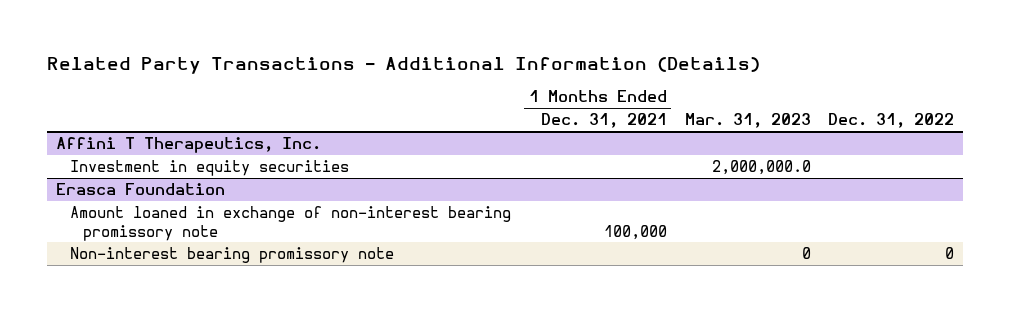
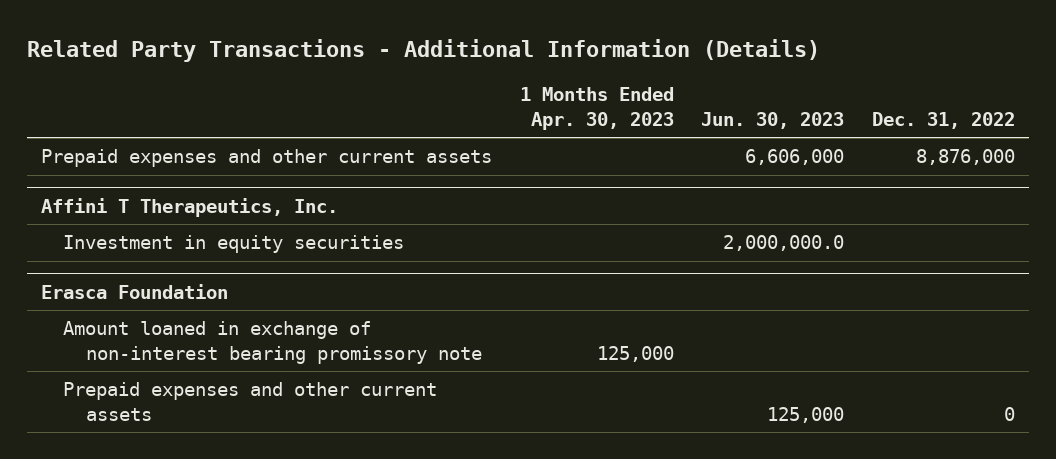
- | 1 Months Ended Dec. 31, 2021 | Mar. 31, 2023 | Dec. 31, 2022
+ | 1 Months Ended Apr. 30, 2023 | Jun. 30, 2023 | Dec. 31, 2022
+ Prepaid expenses and other current assets | | 6,606,000 | 8,876,000
@ Erasca Foundation
- Non-interest bearing promissory note | | 0 | 0
+ Prepaid expenses and other current assets | | 125,000 | 0

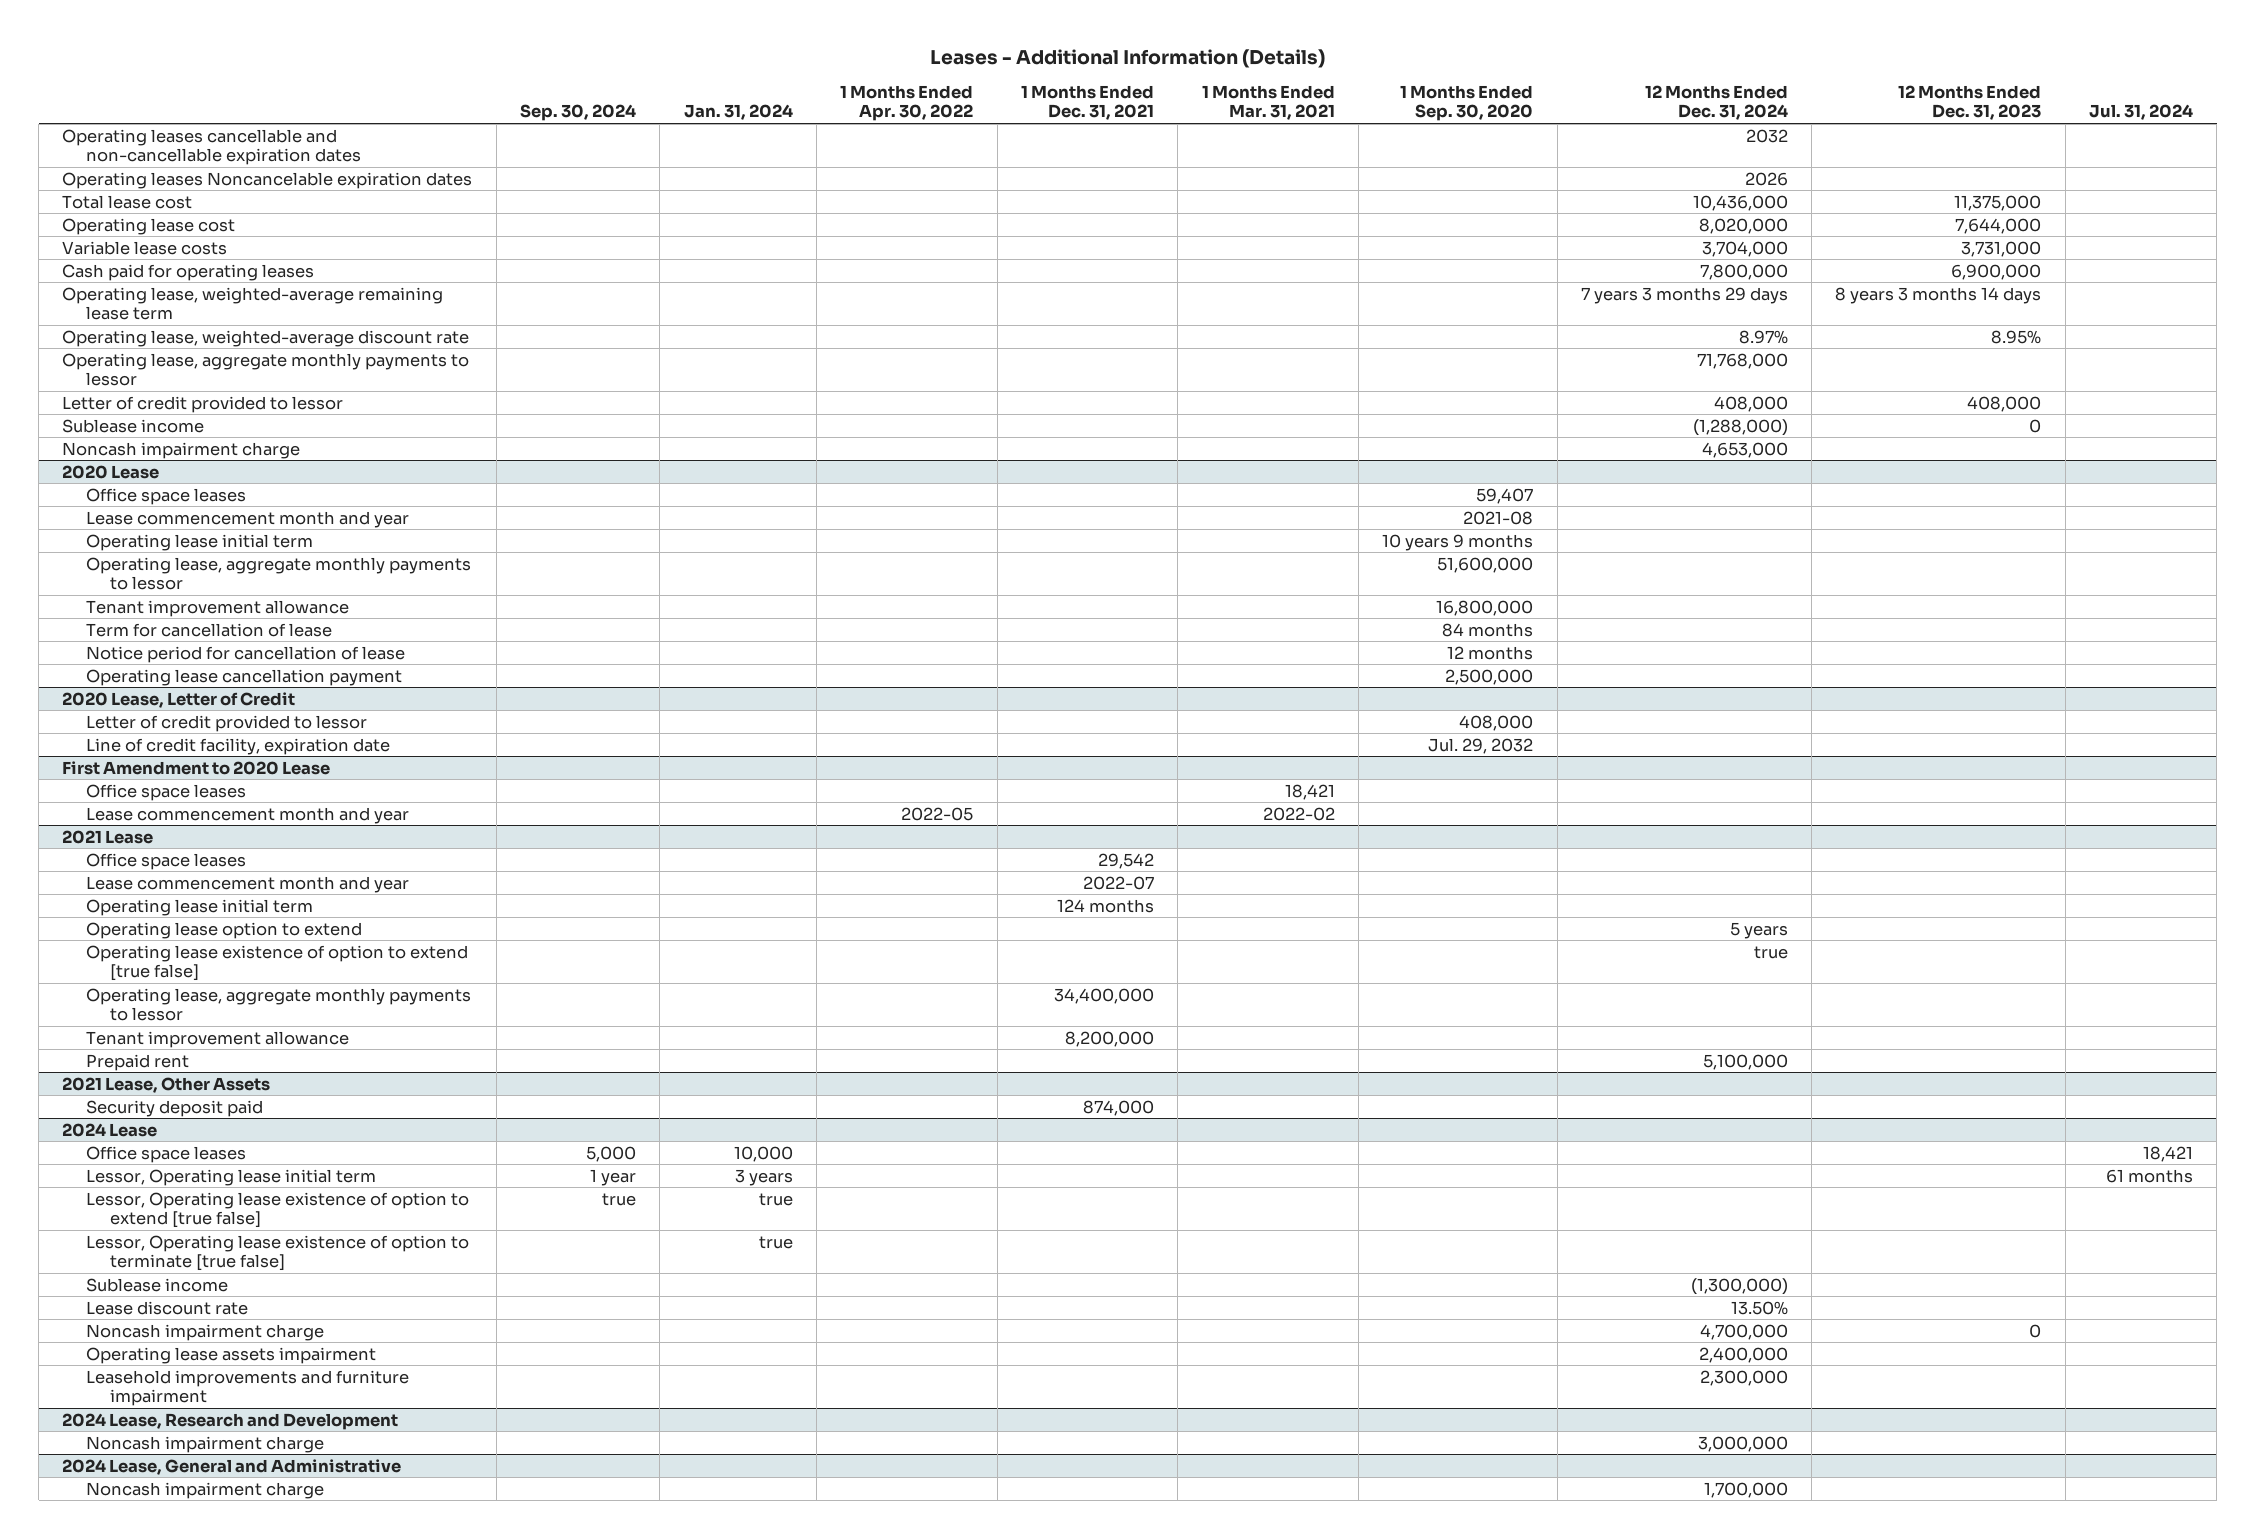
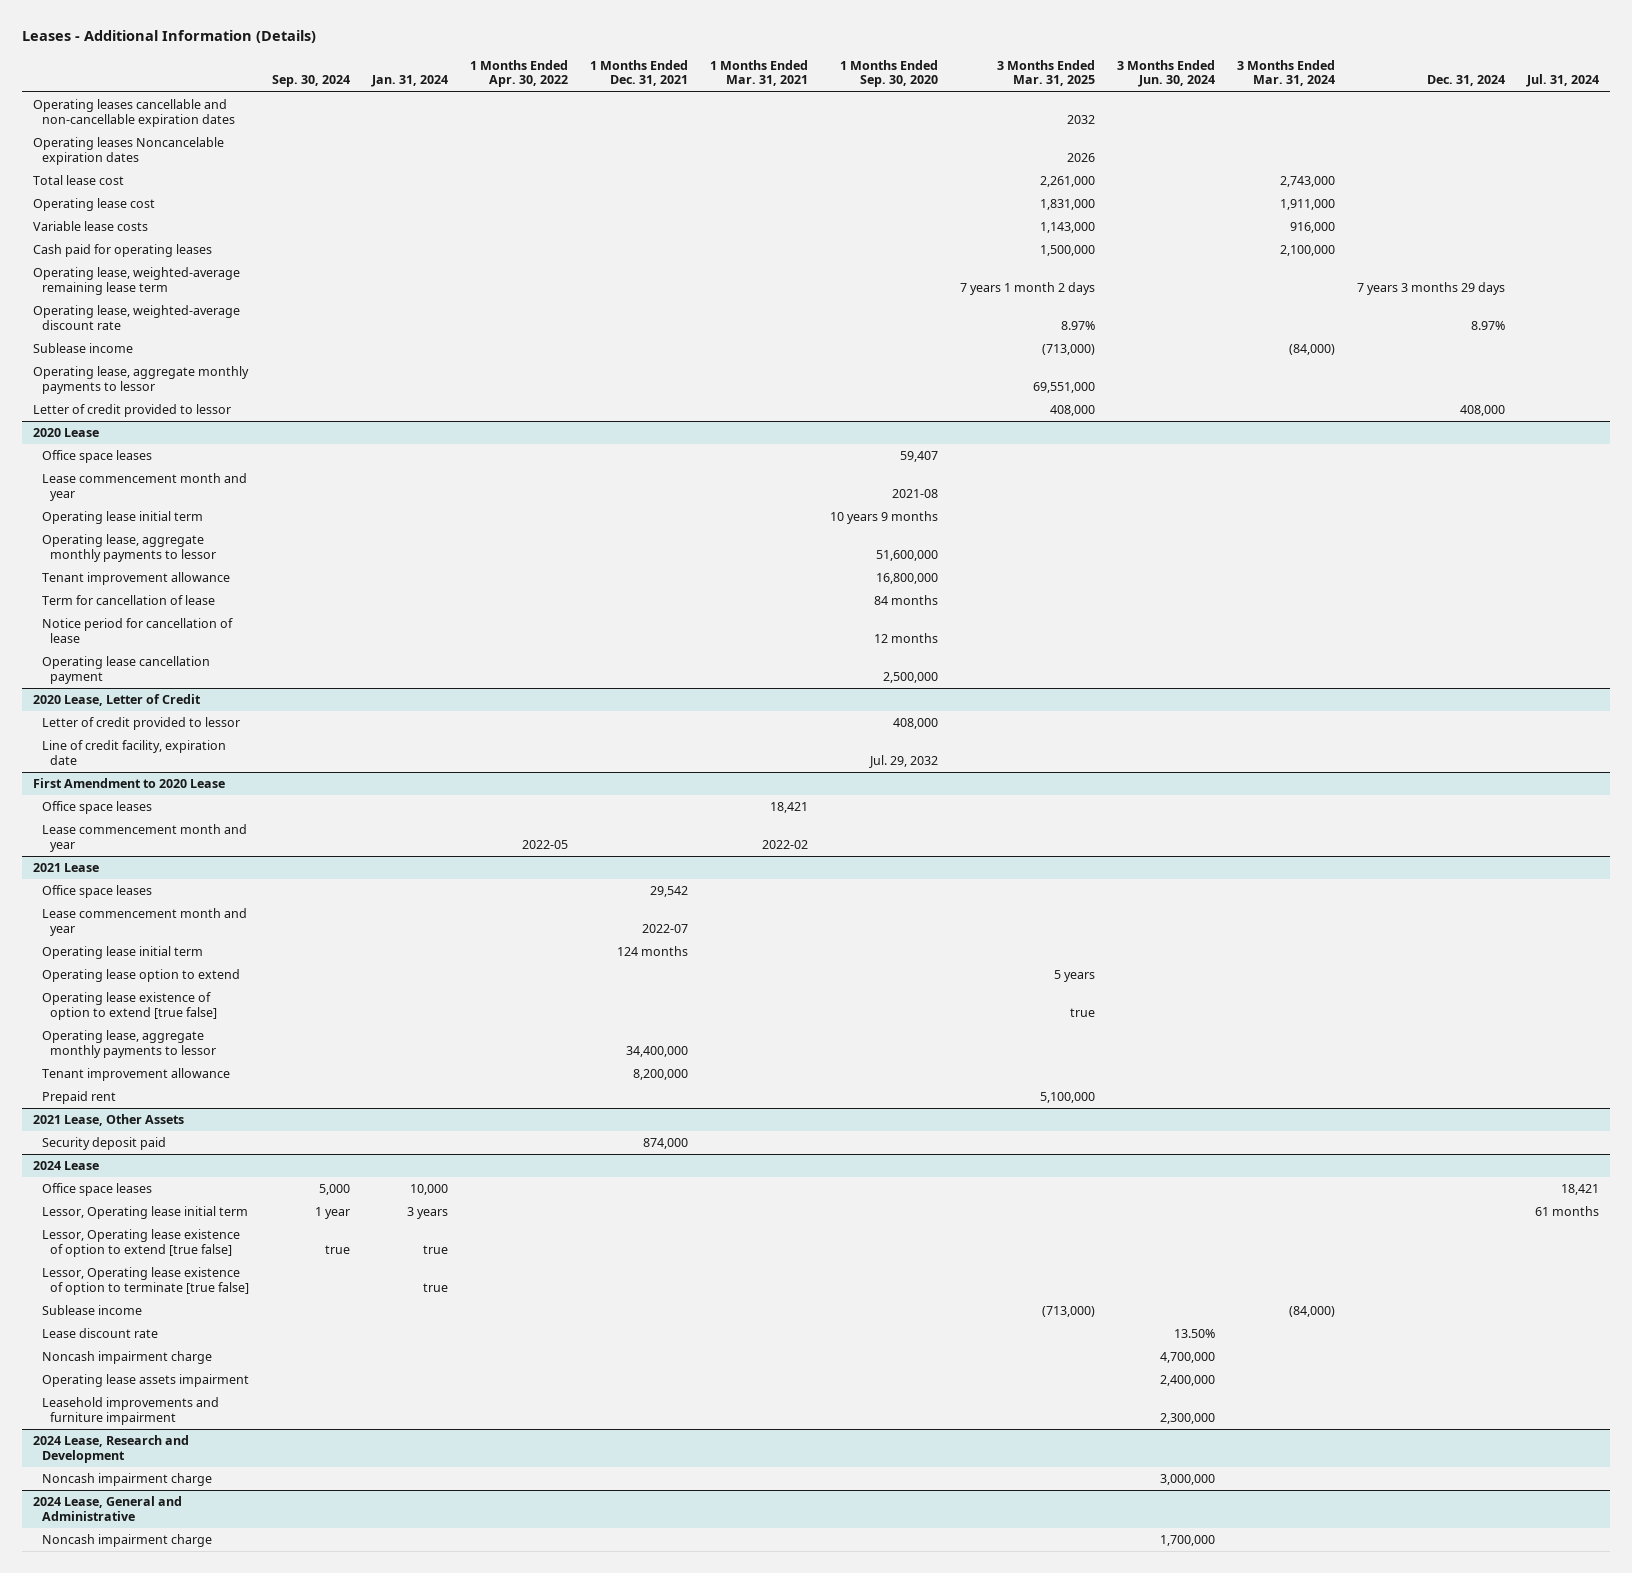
- | Sep. 30, 2024 | Jan. 31, 2024 | 1 Months Ended Apr. 30, 2022 | 1 Months Ended Dec. 31, 2021 | 1 Months Ended Mar. 31, 2021 | 1 Months Ended Sep. 30, 2020 | 12 Months Ended Dec. 31, 2024 | 12 Months Ended Dec. 31, 2023 | Jul. 31, 2024
+ | Sep. 30, 2024 | Jan. 31, 2024 | 1 Months Ended Apr. 30, 2022 | 1 Months Ended Dec. 31, 2021 | 1 Months Ended Mar. 31, 2021 | 1 Months Ended Sep. 30, 2020 | 3 Months Ended Mar. 31, 2025 | 3 Months Ended Jun. 30, 2024 | 3 Months Ended Mar. 31, 2024 | Dec. 31, 2024 | Jul. 31, 2024
moved up: Sublease income | | | | | | | (713,000) | | (84,000) | |
- Noncash impairment charge | | | | | | | 4,653,000 | |

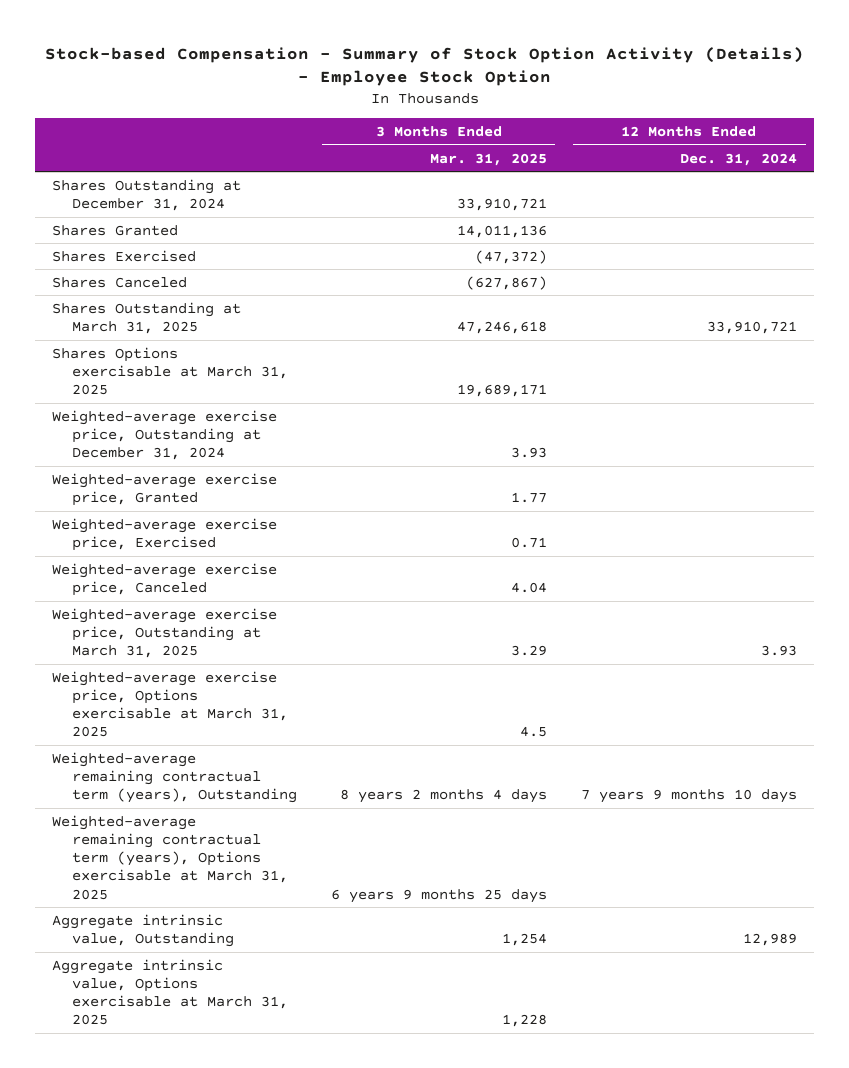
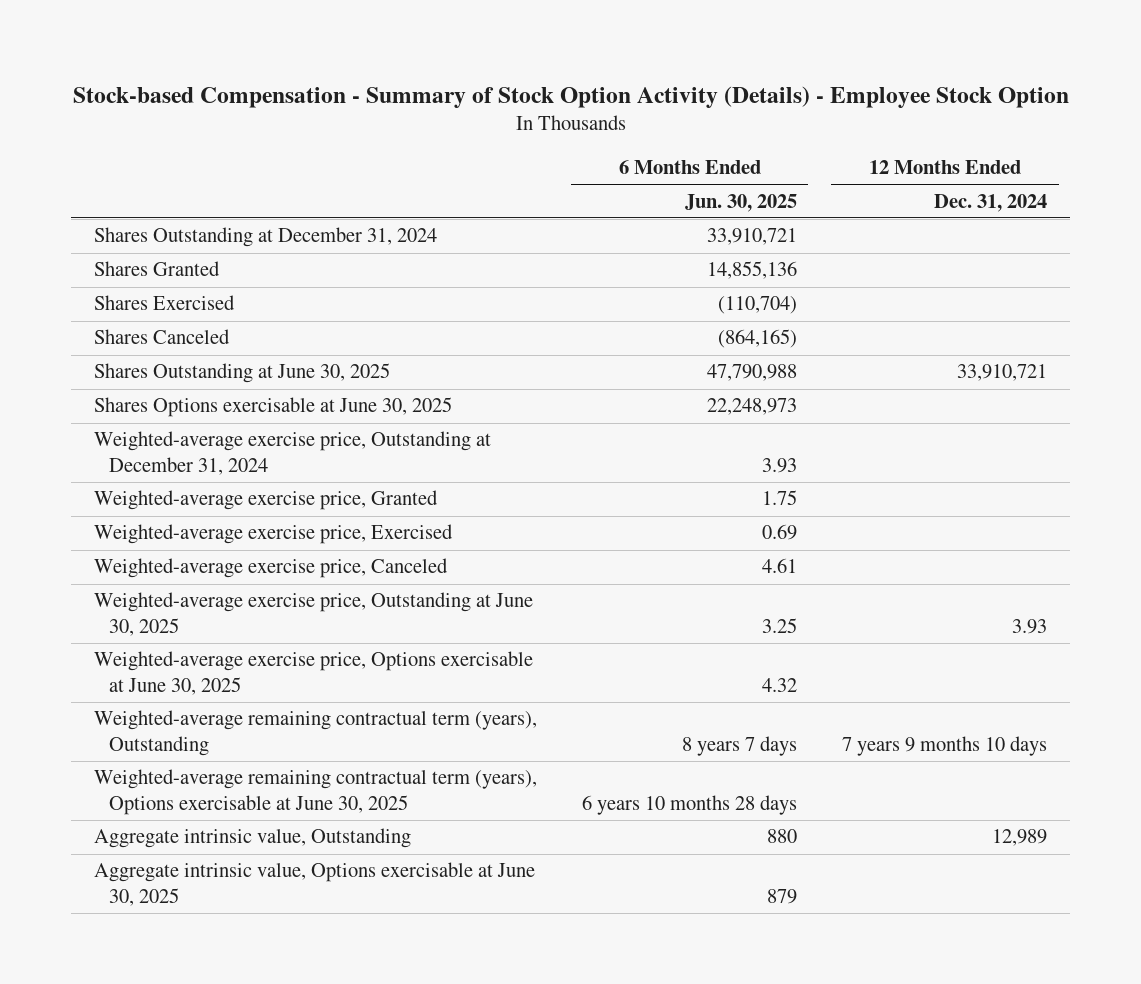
- | 3 Months Ended Mar. 31, 2025 | 12 Months Ended Dec. 31, 2024
+ | 6 Months Ended Jun. 30, 2025 | 12 Months Ended Dec. 31, 2024
- Shares Outstanding at March 31, 2025 | 47,246,618 | 33,910,721
- Shares Options exercisable at March 31, 2025 | 19,689,171 |
+ Shares Outstanding at June 30, 2025 | 47,790,988 | 33,910,721
+ Shares Options exercisable at June 30, 2025 | 22,248,973 |
- Weighted-average exercise price, Outstanding at March 31, 2025 | 3.29 | 3.93
- Weighted-average exercise price, Options exercisable at March 31, 2025 | 4.5 |
+ Weighted-average exercise price, Outstanding at June 30, 2025 | 3.25 | 3.93
+ Weighted-average exercise price, Options exercisable at June 30, 2025 | 4.32 |
- Weighted-average remaining contractual term (years), Options exercisable at March 31, 2025 | 6 years 9 months 25 days |
+ Weighted-average remaining contractual term (years), Options exercisable at June 30, 2025 | 6 years 10 months 28 days |
- Aggregate intrinsic value, Options exercisable at March 31, 2025 | 1,228 |
+ Aggregate intrinsic value, Options exercisable at June 30, 2025 | 879 |

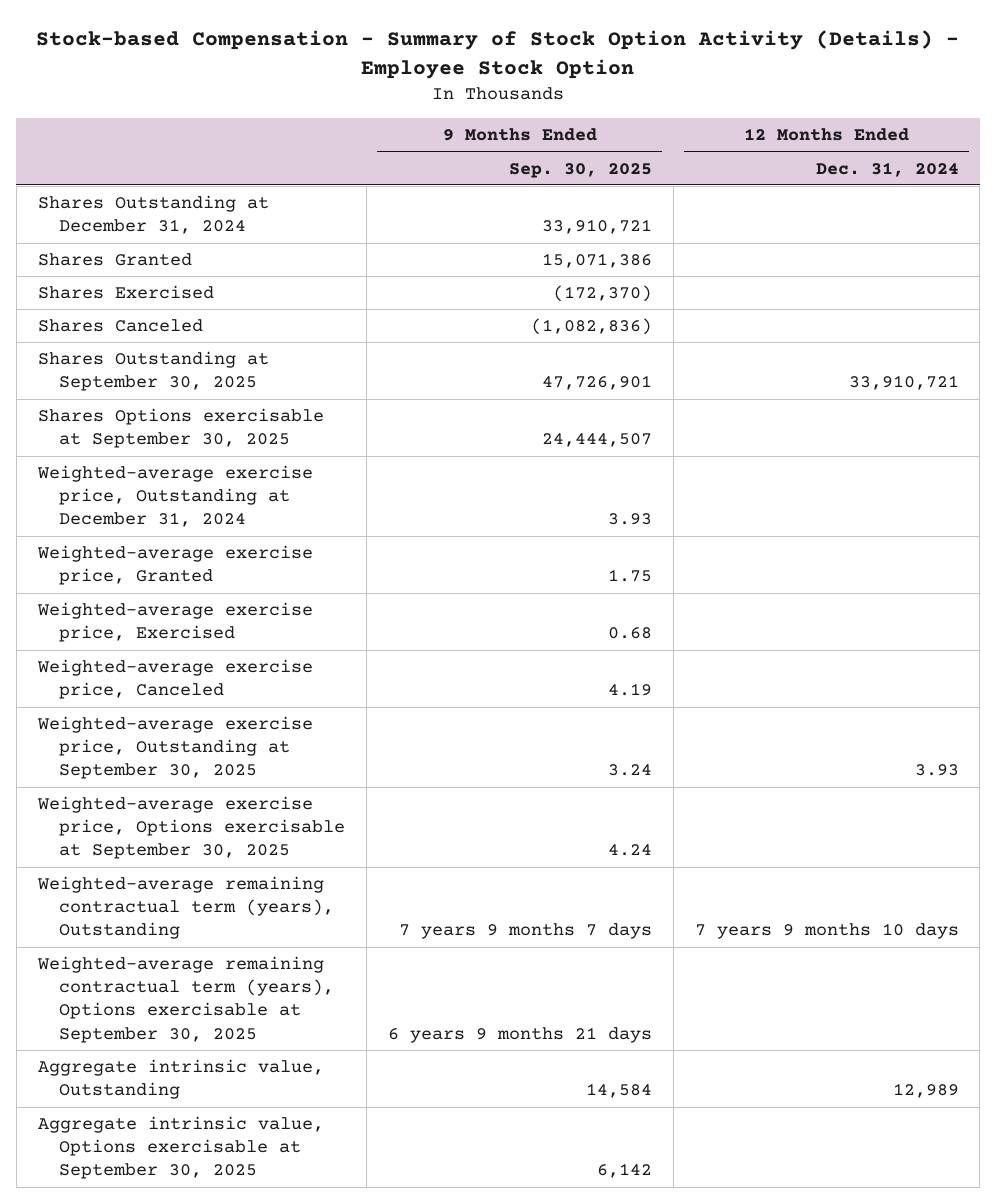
- | 6 Months Ended Jun. 30, 2025 | 12 Months Ended Dec. 31, 2024
+ | 9 Months Ended Sep. 30, 2025 | 12 Months Ended Dec. 31, 2024
- Shares Outstanding at June 30, 2025 | 47,790,988 | 33,910,721
- Shares Options exercisable at June 30, 2025 | 22,248,973 |
+ Shares Outstanding at September 30, 2025 | 47,726,901 | 33,910,721
+ Shares Options exercisable at September 30, 2025 | 24,444,507 |
- Weighted-average exercise price, Outstanding at June 30, 2025 | 3.25 | 3.93
- Weighted-average exercise price, Options exercisable at June 30, 2025 | 4.32 |
+ Weighted-average exercise price, Outstanding at September 30, 2025 | 3.24 | 3.93
+ Weighted-average exercise price, Options exercisable at September 30, 2025 | 4.24 |
- Weighted-average remaining contractual term (years), Options exercisable at June 30, 2025 | 6 years 10 months 28 days |
+ Weighted-average remaining contractual term (years), Options exercisable at September 30, 2025 | 6 years 9 months 21 days |
- Aggregate intrinsic value, Options exercisable at June 30, 2025 | 879 |
+ Aggregate intrinsic value, Options exercisable at September 30, 2025 | 6,142 |

